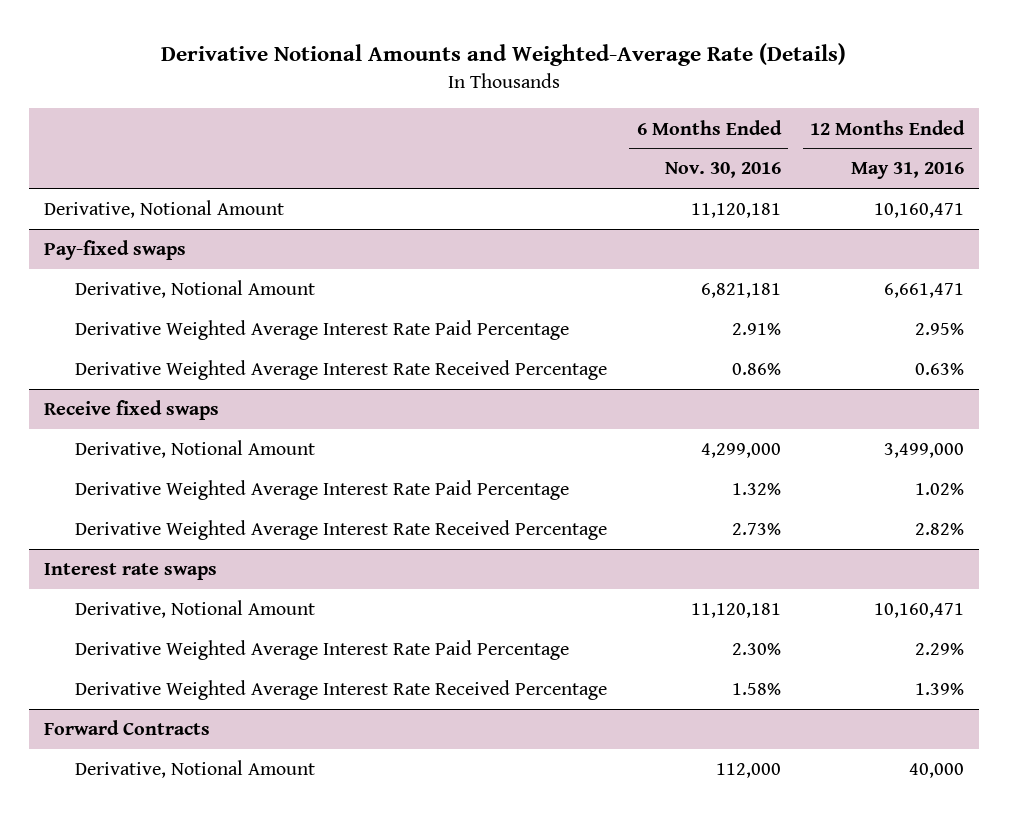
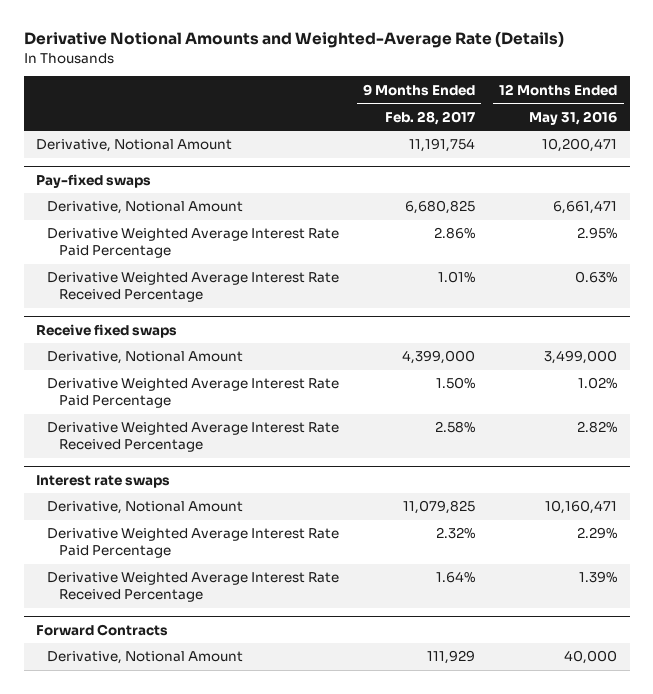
- | 6 Months Ended Nov. 30, 2016 | 12 Months Ended May 31, 2016
+ | 9 Months Ended Feb. 28, 2017 | 12 Months Ended May 31, 2016
- Derivative, Notional Amount | 11,120,181 | 10,160,471
+ Derivative, Notional Amount | 11,191,754 | 10,200,471

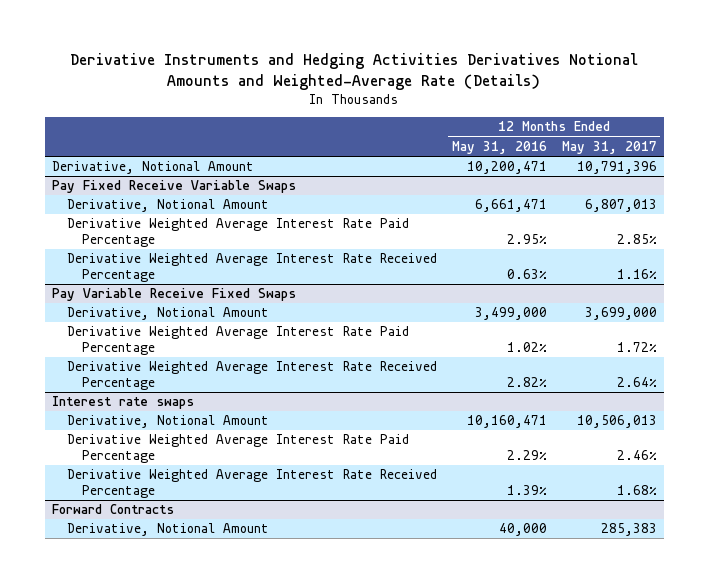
- Derivative Notional Amounts and Weighted-Average Rate (Details)
+ Derivative Instruments and Hedging Activities Derivatives Notional Amounts and Weighted-Average Rate (Details)
- | 9 Months Ended Feb. 28, 2017 | 12 Months Ended May 31, 2016
+ | 12 Months Ended May 31, 2016 | 12 Months Ended May 31, 2017
- Pay-fixed swaps
+ Pay Fixed Receive Variable Swaps
- Receive fixed swaps
+ Pay Variable Receive Fixed Swaps

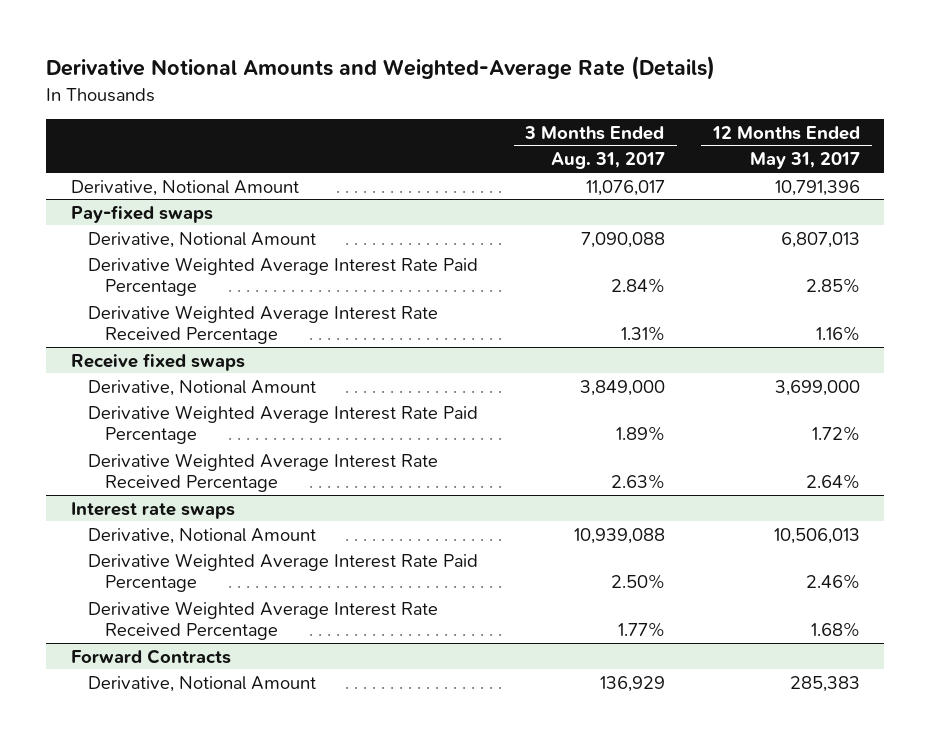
- Derivative Instruments and Hedging Activities Derivatives Notional Amounts and Weighted-Average Rate (Details)
+ Derivative Notional Amounts and Weighted-Average Rate (Details)
- | 12 Months Ended May 31, 2016 | 12 Months Ended May 31, 2017
+ | 3 Months Ended Aug. 31, 2017 | 12 Months Ended May 31, 2017
- Pay Fixed Receive Variable Swaps
+ Pay-fixed swaps
- Pay Variable Receive Fixed Swaps
+ Receive fixed swaps

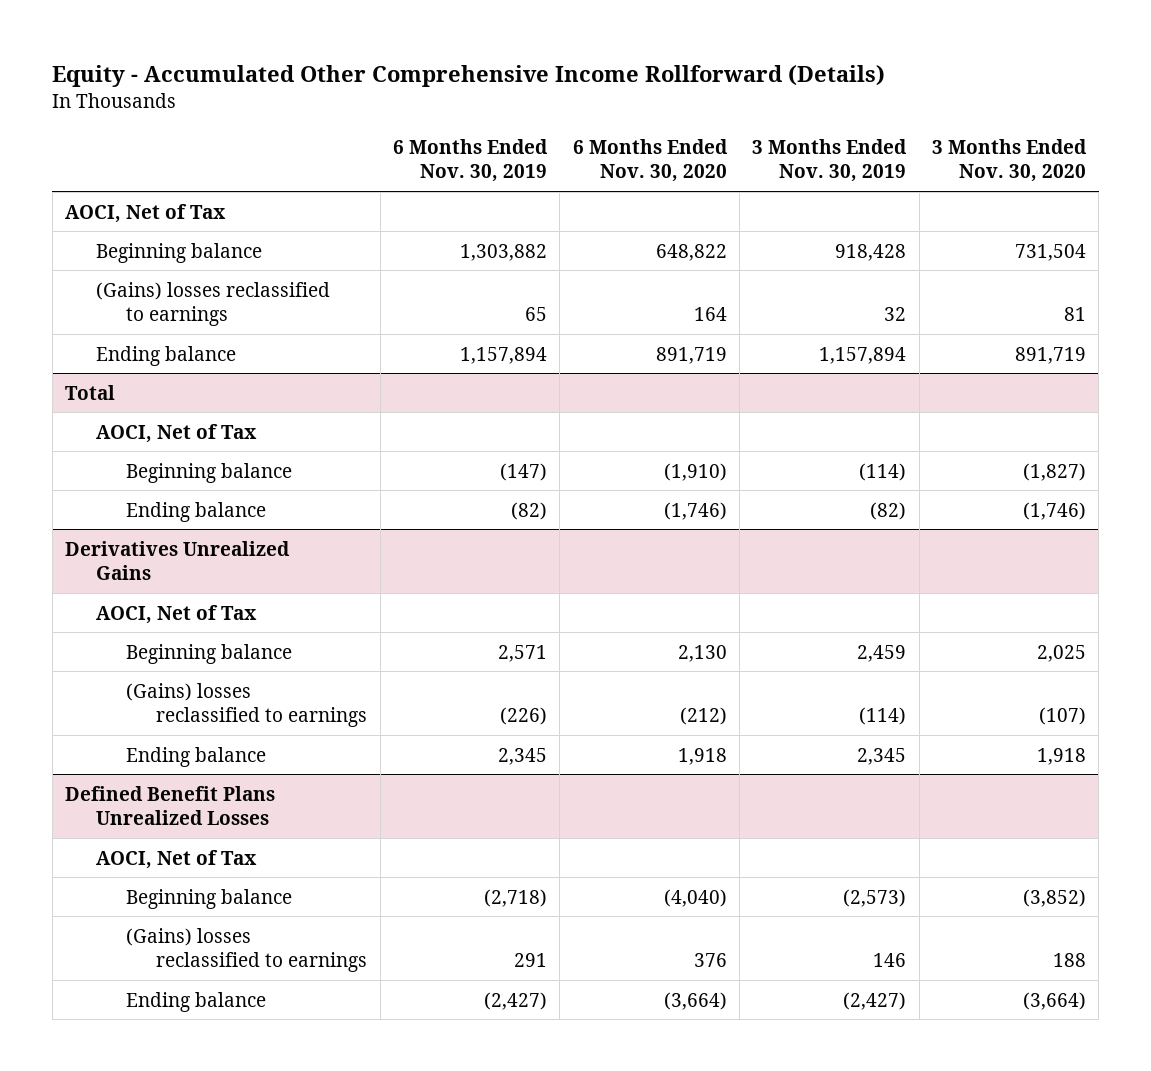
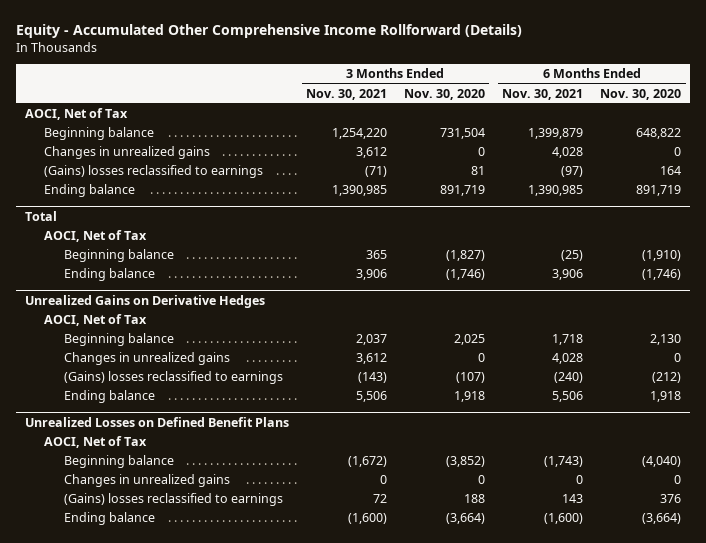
- | 6 Months Ended Nov. 30, 2019 | 6 Months Ended Nov. 30, 2020 | 3 Months Ended Nov. 30, 2019 | 3 Months Ended Nov. 30, 2020
+ | 3 Months Ended Nov. 30, 2021 | 3 Months Ended Nov. 30, 2020 | 6 Months Ended Nov. 30, 2021 | 6 Months Ended Nov. 30, 2020
+ Changes in unrealized gains | 3,612 | 0 | 4,028 | 0
- Derivatives Unrealized Gains
+ Unrealized Gains on Derivative Hedges
+ Changes in unrealized gains | 3,612 | 0 | 4,028 | 0
- Defined Benefit Plans Unrealized Losses
+ Unrealized Losses on Defined Benefit Plans
+ Changes in unrealized gains | 0 | 0 | 0 | 0

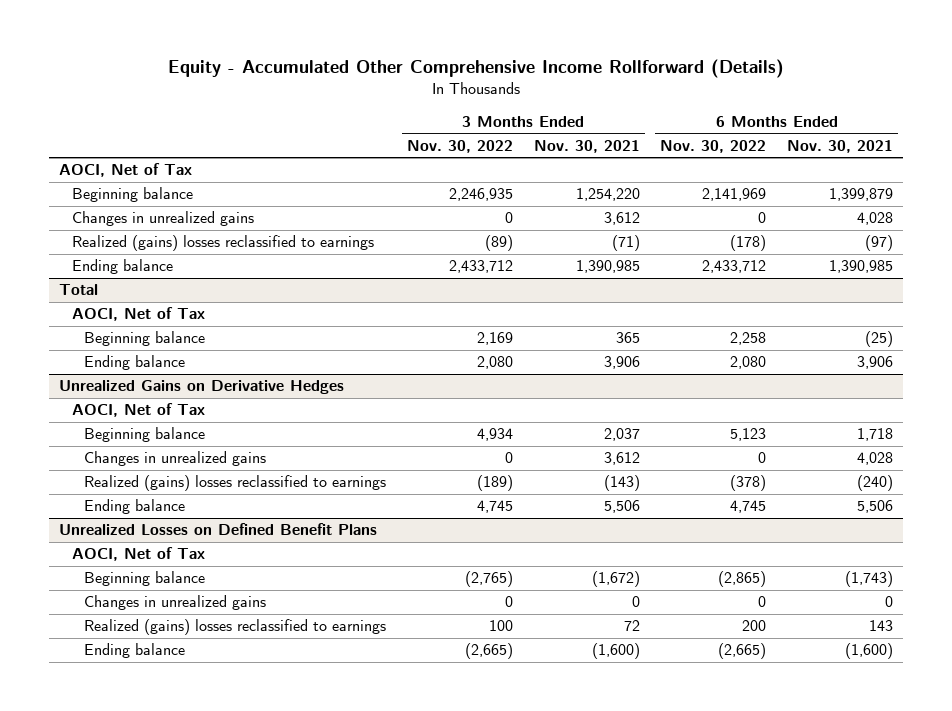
- | 3 Months Ended Nov. 30, 2021 | 3 Months Ended Nov. 30, 2020 | 6 Months Ended Nov. 30, 2021 | 6 Months Ended Nov. 30, 2020
+ | 3 Months Ended Nov. 30, 2022 | 3 Months Ended Nov. 30, 2021 | 6 Months Ended Nov. 30, 2022 | 6 Months Ended Nov. 30, 2021
- (Gains) losses reclassified to earnings | (71) | 81 | (97) | 164
+ Realized (gains) losses reclassified to earnings | (89) | (71) | (178) | (97)
@ Unrealized Gains on Derivative Hedges
- (Gains) losses reclassified to earnings | (143) | (107) | (240) | (212)
+ Realized (gains) losses reclassified to earnings | (189) | (143) | (378) | (240)
@ Unrealized Losses on Defined Benefit Plans
- (Gains) losses reclassified to earnings | 72 | 188 | 143 | 376
+ Realized (gains) losses reclassified to earnings | 100 | 72 | 200 | 143

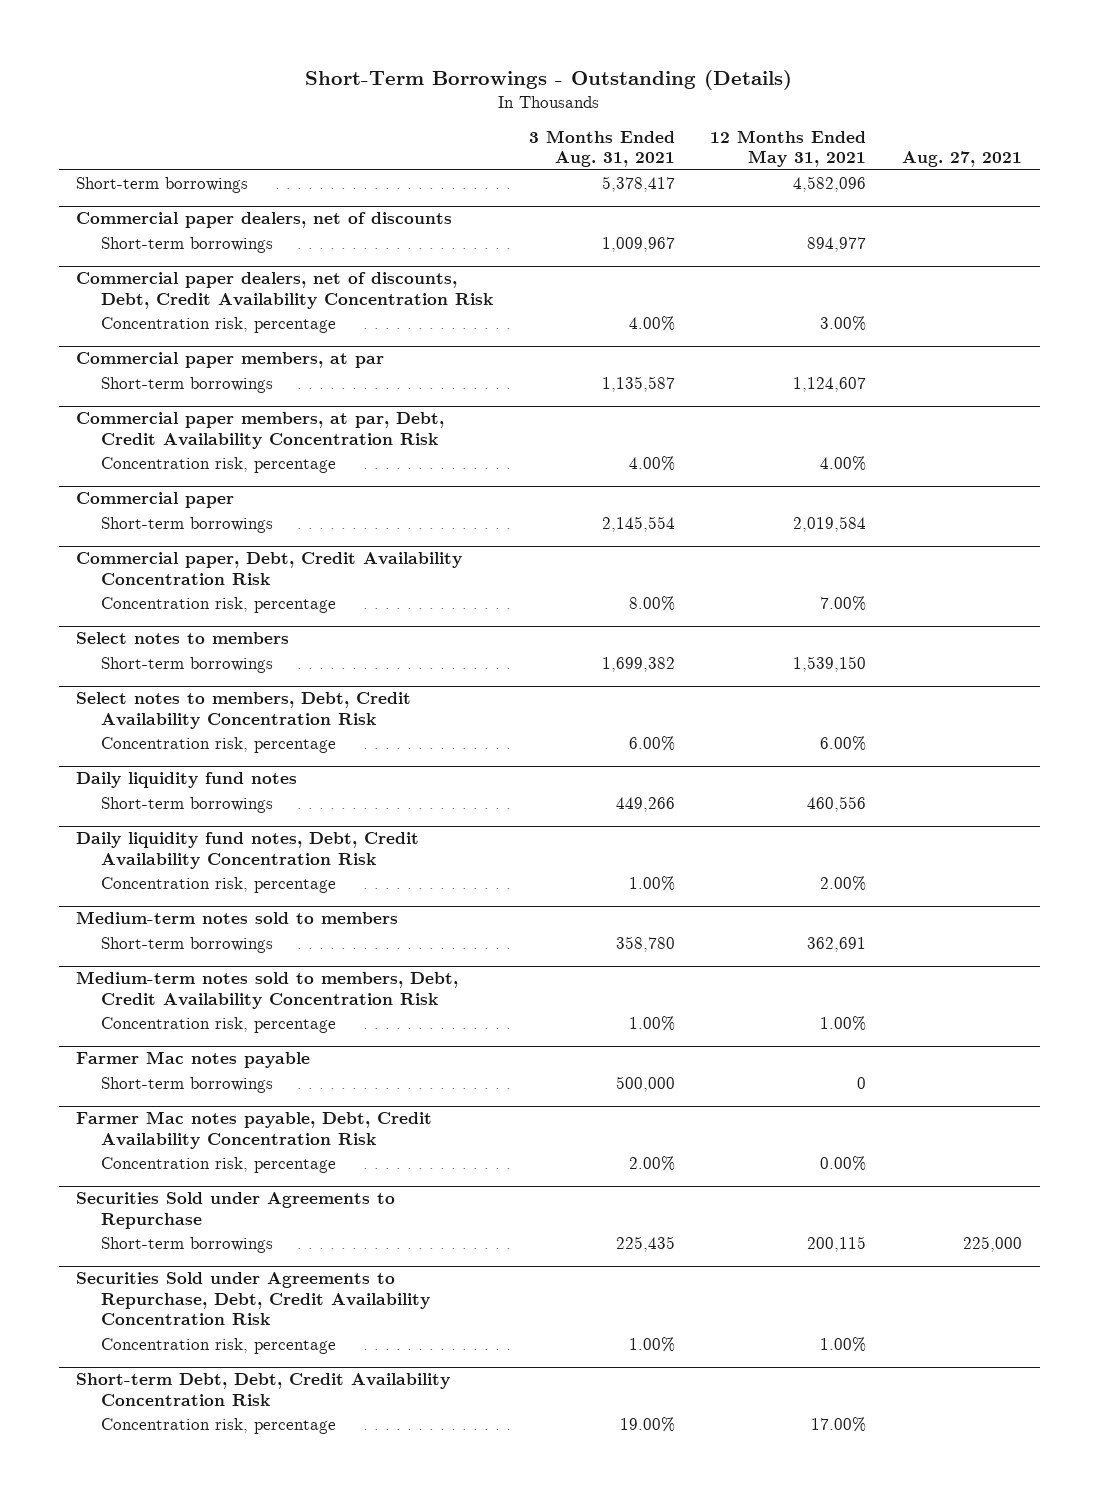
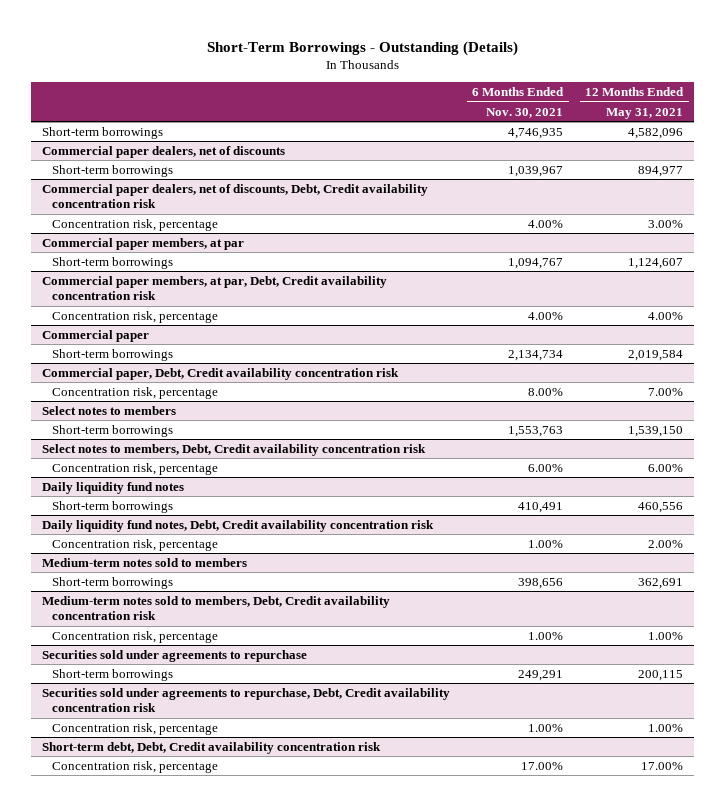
- | 3 Months Ended Aug. 31, 2021 | 12 Months Ended May 31, 2021 | Aug. 27, 2021
+ | 6 Months Ended Nov. 30, 2021 | 12 Months Ended May 31, 2021
- Commercial paper dealers, net of discounts, Debt, Credit Availability Concentration Risk
+ Commercial paper dealers, net of discounts, Debt, Credit availability concentration risk
- Commercial paper members, at par, Debt, Credit Availability Concentration Risk
+ Commercial paper members, at par, Debt, Credit availability concentration risk
- Commercial paper, Debt, Credit Availability Concentration Risk
+ Commercial paper, Debt, Credit availability concentration risk
- Select notes to members, Debt, Credit Availability Concentration Risk
+ Select notes to members, Debt, Credit availability concentration risk
- Daily liquidity fund notes, Debt, Credit Availability Concentration Risk
+ Daily liquidity fund notes, Debt, Credit availability concentration risk
- Medium-term notes sold to members, Debt, Credit Availability Concentration Risk
+ Medium-term notes sold to members, Debt, Credit availability concentration risk
- Farmer Mac notes payable
- Short-term borrowings | 500,000 | 0 |
- Farmer Mac notes payable, Debt, Credit Availability Concentration Risk
- Concentration risk, percentage | 2.00% | 0.00% |
- Securities Sold under Agreements to Repurchase
+ Securities sold under agreements to repurchase
- Securities Sold under Agreements to Repurchase, Debt, Credit Availability Concentration Risk
+ Securities sold under agreements to repurchase, Debt, Credit availability concentration risk
- Short-term Debt, Debt, Credit Availability Concentration Risk
+ Short-term debt, Debt, Credit availability concentration risk

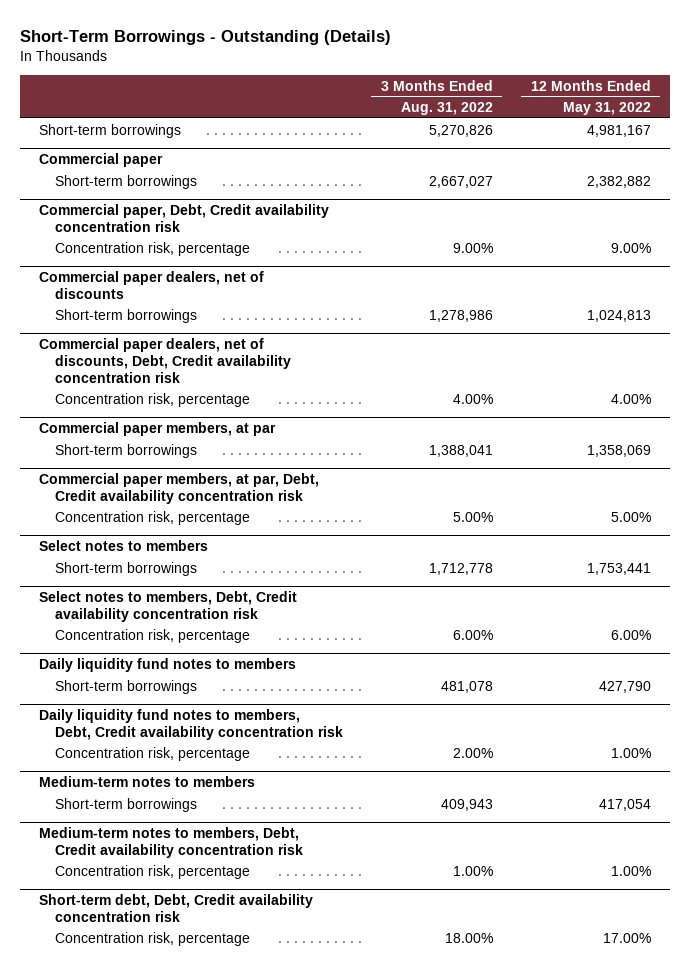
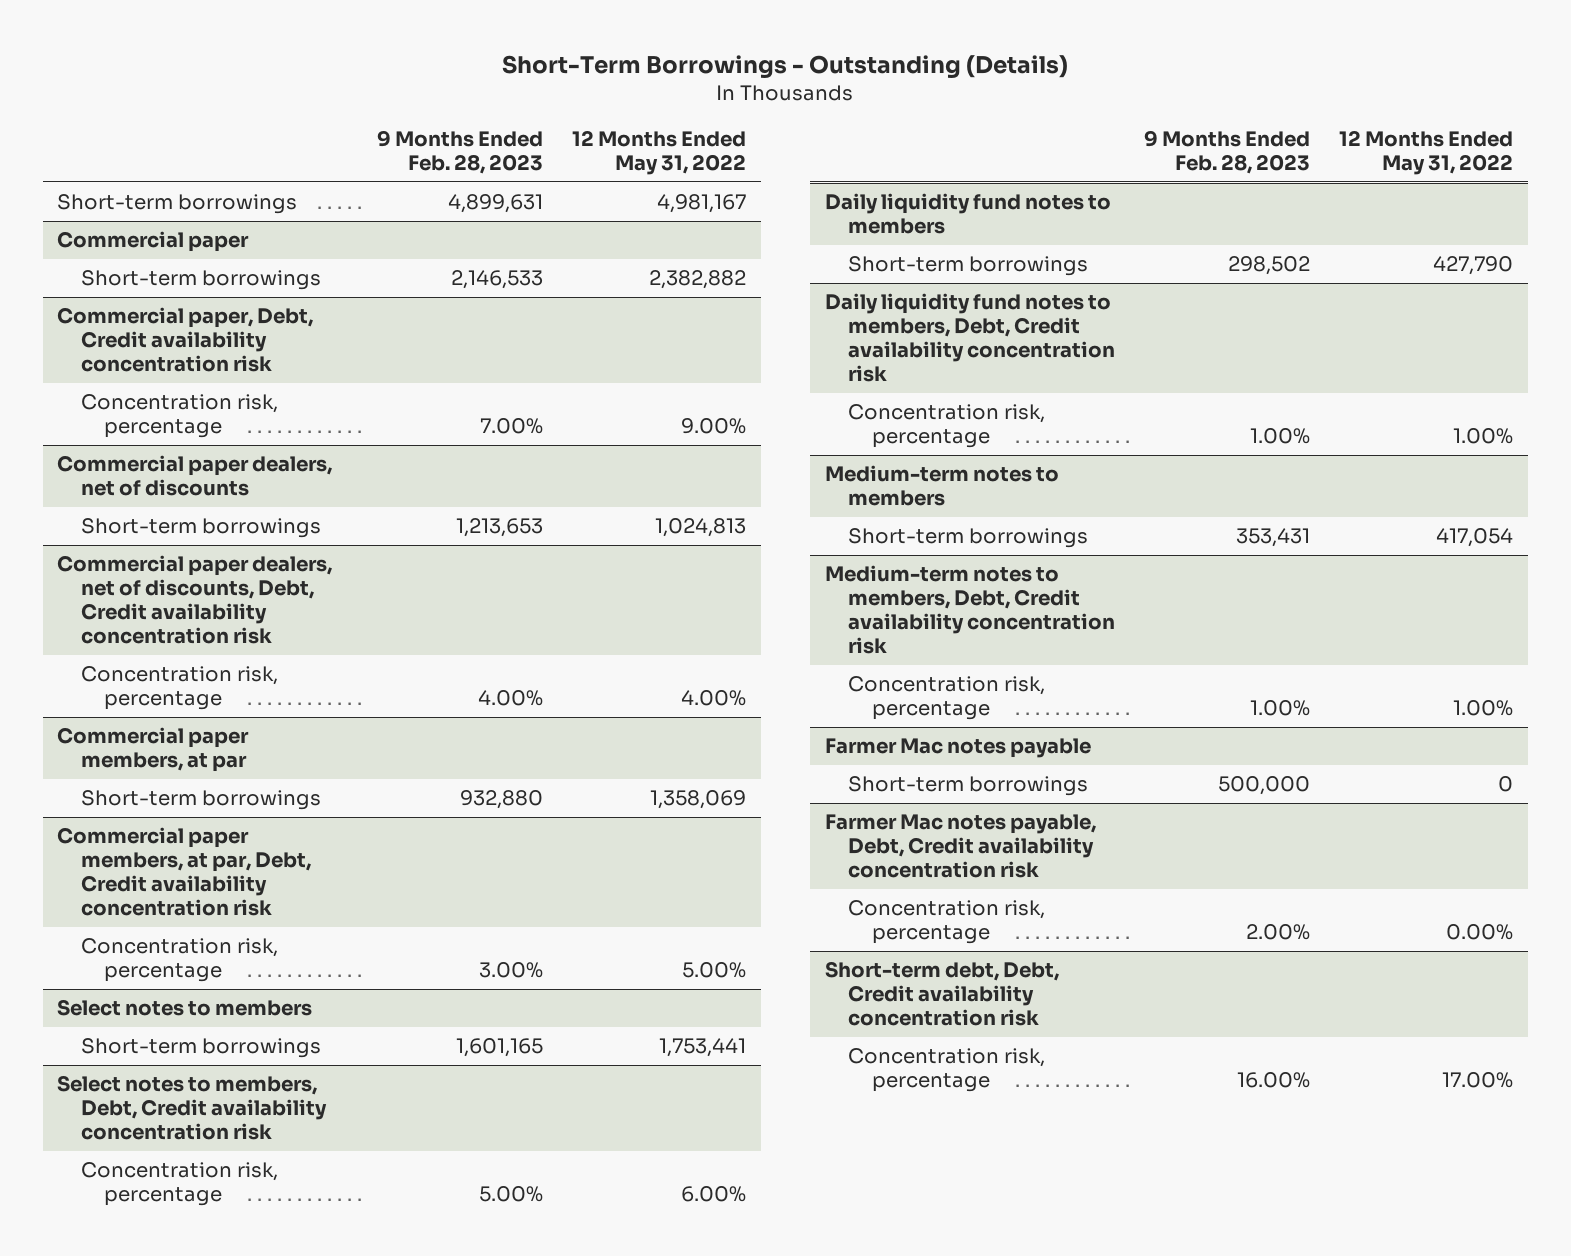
- | 3 Months Ended Aug. 31, 2022 | 12 Months Ended May 31, 2022
+ | 9 Months Ended Feb. 28, 2023 | 12 Months Ended May 31, 2022
+ Farmer Mac notes payable
+ Short-term borrowings | 500,000 | 0
+ Farmer Mac notes payable, Debt, Credit availability concentration risk
+ Concentration risk, percentage | 2.00% | 0.00%

